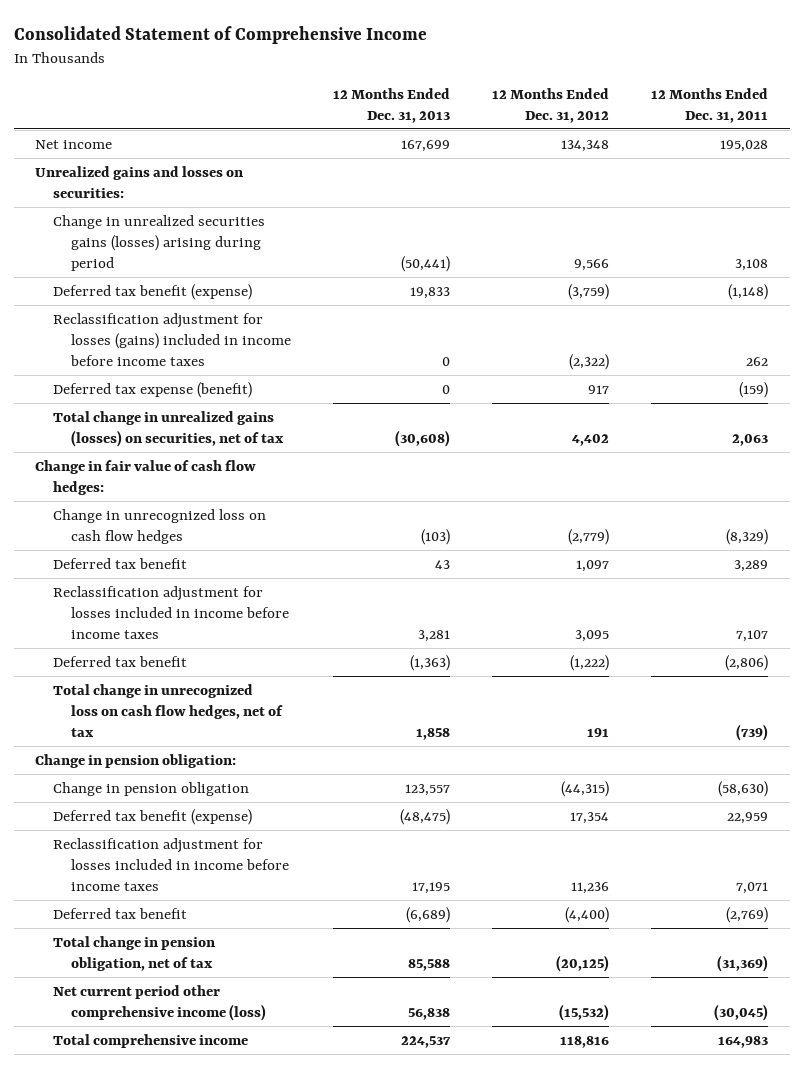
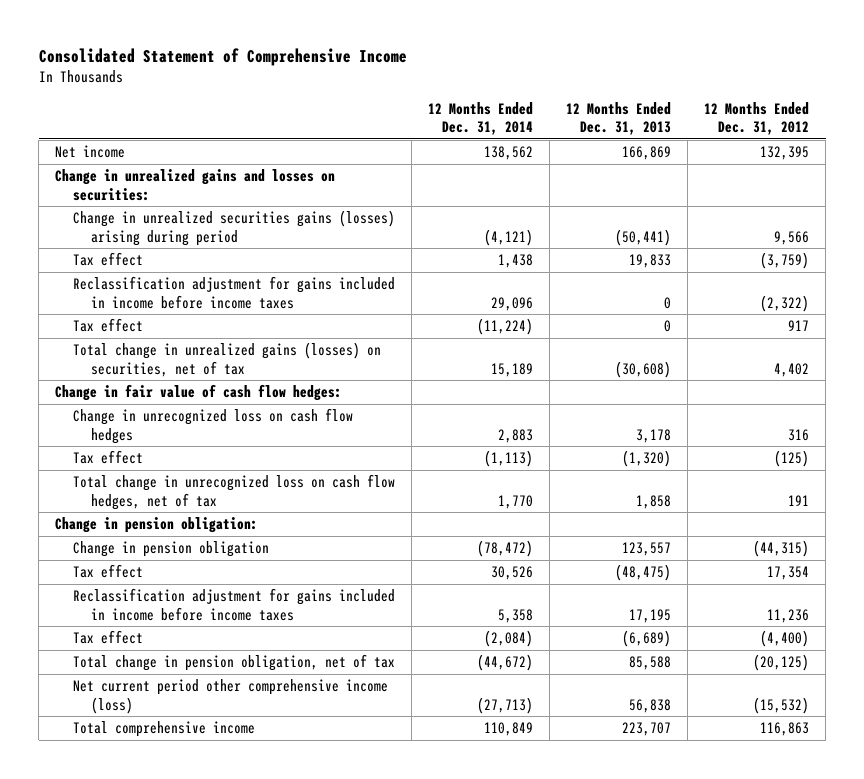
- | 12 Months Ended Dec. 31, 2013 | 12 Months Ended Dec. 31, 2012 | 12 Months Ended Dec. 31, 2011
+ | 12 Months Ended Dec. 31, 2014 | 12 Months Ended Dec. 31, 2013 | 12 Months Ended Dec. 31, 2012
- Net income | 167,699 | 134,348 | 195,028
- Unrealized gains and losses on securities:
+ Net income | 138,562 | 166,869 | 132,395
+ Change in unrealized gains and losses on securities:
- Deferred tax benefit (expense) | 19,833 | (3,759) | (1,148)
- Reclassification adjustment for losses (gains) included in income before income taxes | 0 | (2,322) | 262
- Deferred tax expense (benefit) | 0 | 917 | (159)
+ Tax effect | 1,438 | 19,833 | (3,759)
+ Reclassification adjustment for gains included in income before income taxes | 29,096 | 0 | (2,322)
+ Tax effect | (11,224) | 0 | 917
- Change in unrecognized loss on cash flow hedges | (103) | (2,779) | (8,329)
- Deferred tax benefit | 43 | 1,097 | 3,289
- Reclassification adjustment for losses included in income before income taxes | 3,281 | 3,095 | 7,107
- Deferred tax benefit | (1,363) | (1,222) | (2,806)
+ Change in unrecognized loss on cash flow hedges | 2,883 | 3,178 | 316
+ Tax effect | (1,113) | (1,320) | (125)
- Deferred tax benefit (expense) | (48,475) | 17,354 | 22,959
- Reclassification adjustment for losses included in income before income taxes | 17,195 | 11,236 | 7,071
- Deferred tax benefit | (6,689) | (4,400) | (2,769)
+ Tax effect | 30,526 | (48,475) | 17,354
+ Reclassification adjustment for gains included in income before income taxes | 5,358 | 17,195 | 11,236
+ Tax effect | (2,084) | (6,689) | (4,400)
- Total comprehensive income | 224,537 | 118,816 | 164,983
+ Total comprehensive income | 110,849 | 223,707 | 116,863

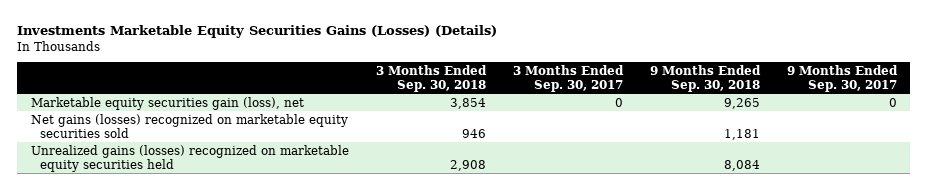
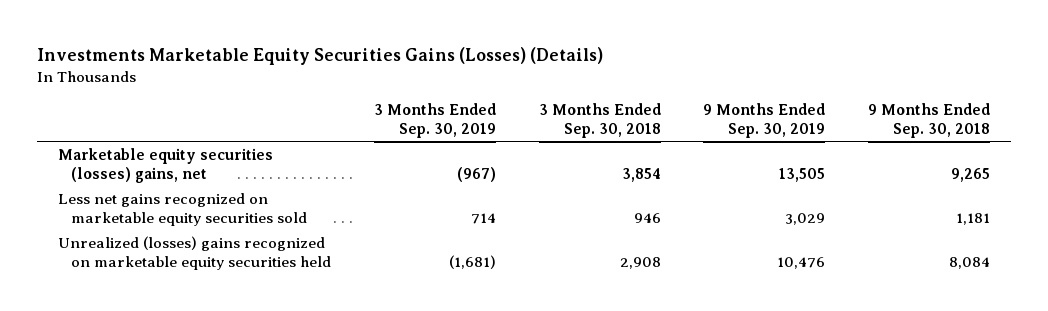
- | 3 Months Ended Sep. 30, 2018 | 3 Months Ended Sep. 30, 2017 | 9 Months Ended Sep. 30, 2018 | 9 Months Ended Sep. 30, 2017
+ | 3 Months Ended Sep. 30, 2019 | 3 Months Ended Sep. 30, 2018 | 9 Months Ended Sep. 30, 2019 | 9 Months Ended Sep. 30, 2018
- Marketable equity securities gain (loss), net | 3,854 | 0 | 9,265 | 0
- Net gains (losses) recognized on marketable equity securities sold | 946 | | 1,181 |
- Unrealized gains (losses) recognized on marketable equity securities held | 2,908 | | 8,084 |
+ Marketable equity securities (losses) gains, net | (967) | 3,854 | 13,505 | 9,265
+ Less net gains recognized on marketable equity securities sold | 714 | 946 | 3,029 | 1,181
+ Unrealized (losses) gains recognized on marketable equity securities held | (1,681) | 2,908 | 10,476 | 8,084

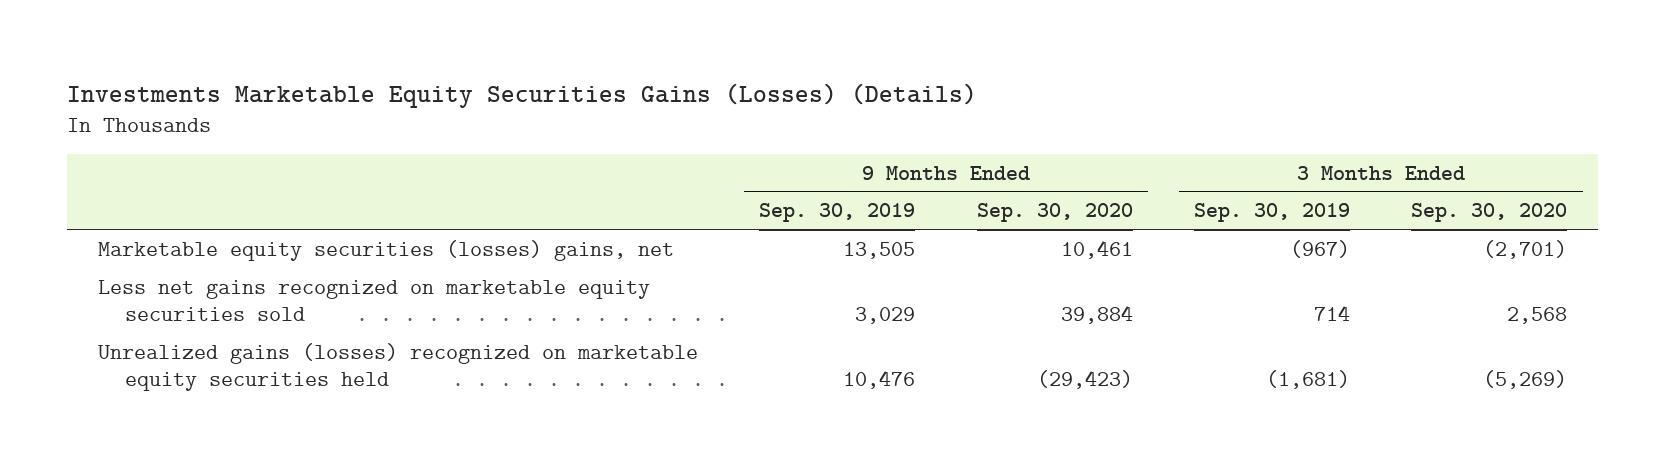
- | 3 Months Ended Sep. 30, 2019 | 3 Months Ended Sep. 30, 2018 | 9 Months Ended Sep. 30, 2019 | 9 Months Ended Sep. 30, 2018
+ | 9 Months Ended Sep. 30, 2019 | 9 Months Ended Sep. 30, 2020 | 3 Months Ended Sep. 30, 2019 | 3 Months Ended Sep. 30, 2020
- Unrealized (losses) gains recognized on marketable equity securities held | (1,681) | 2,908 | 10,476 | 8,084
+ Unrealized gains (losses) recognized on marketable equity securities held | 10,476 | (29,423) | (1,681) | (5,269)

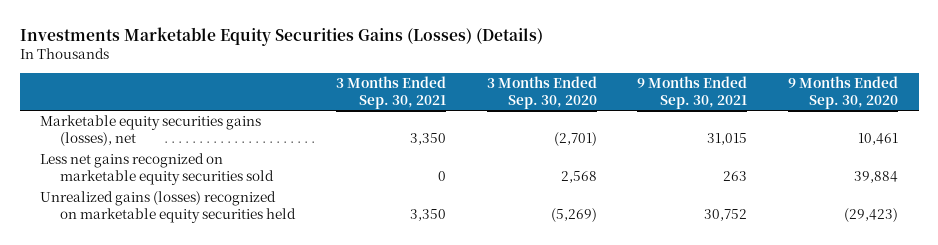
- | 9 Months Ended Sep. 30, 2019 | 9 Months Ended Sep. 30, 2020 | 3 Months Ended Sep. 30, 2019 | 3 Months Ended Sep. 30, 2020
+ | 3 Months Ended Sep. 30, 2021 | 3 Months Ended Sep. 30, 2020 | 9 Months Ended Sep. 30, 2021 | 9 Months Ended Sep. 30, 2020
- Marketable equity securities (losses) gains, net | 13,505 | 10,461 | (967) | (2,701)
+ Marketable equity securities gains (losses), net | 3,350 | (2,701) | 31,015 | 10,461

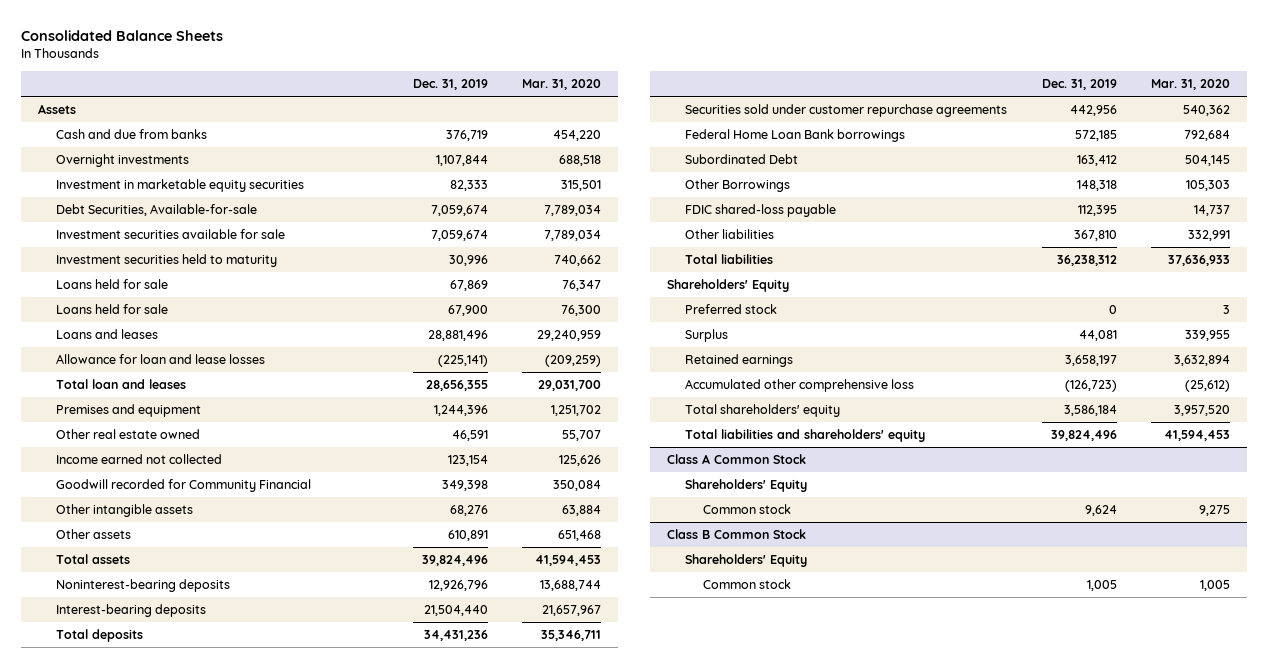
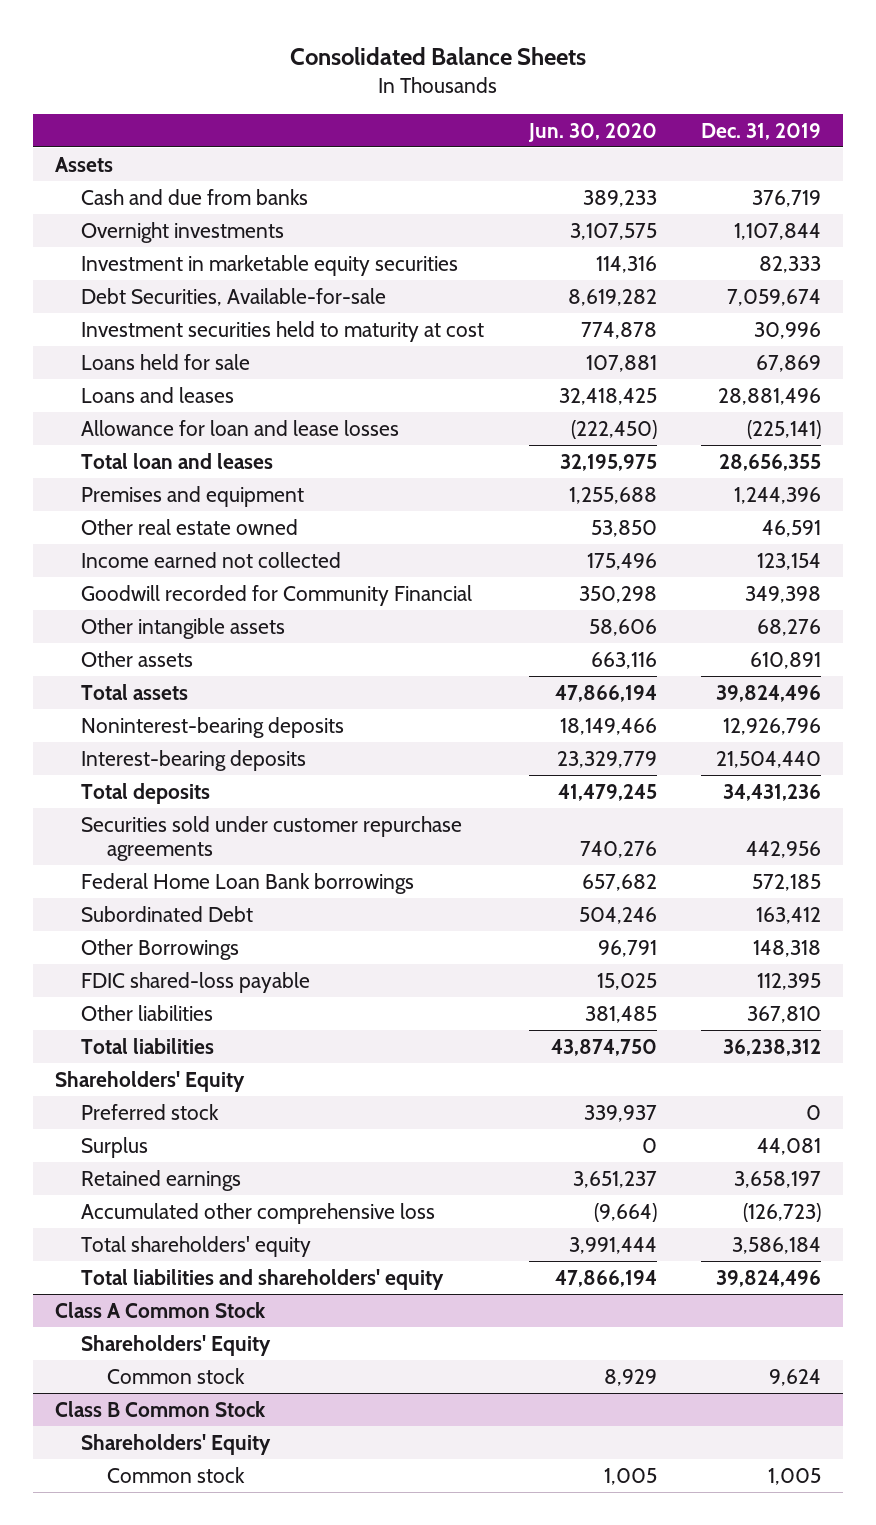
- | Dec. 31, 2019 | Mar. 31, 2020
+ | Jun. 30, 2020 | Dec. 31, 2019
- Investment securities available for sale | 7,059,674 | 7,789,034
- Investment securities held to maturity | 30,996 | 740,662
+ Investment securities held to maturity at cost | 774,878 | 30,996
- Loans held for sale | 67,900 | 76,300

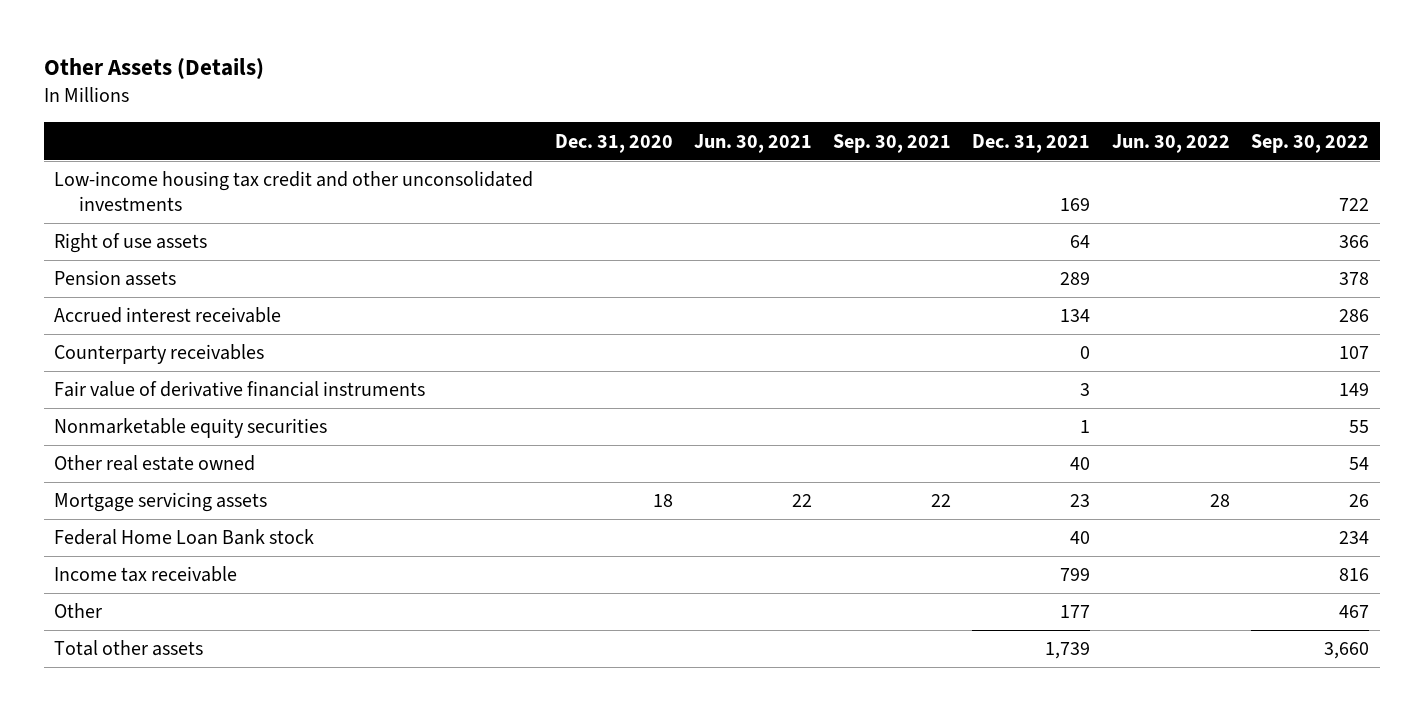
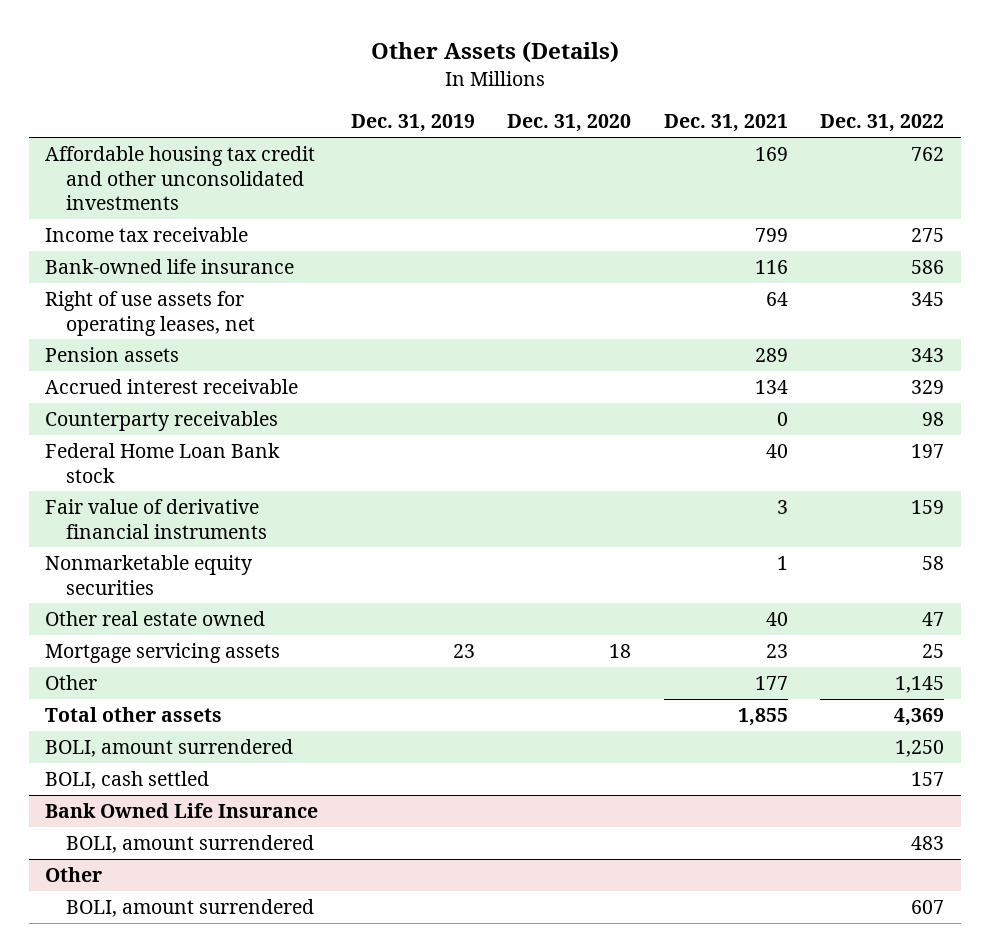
- | Dec. 31, 2020 | Jun. 30, 2021 | Sep. 30, 2021 | Dec. 31, 2021 | Jun. 30, 2022 | Sep. 30, 2022
+ | Dec. 31, 2019 | Dec. 31, 2020 | Dec. 31, 2021 | Dec. 31, 2022
- Low-income housing tax credit and other unconsolidated investments | | | | 169 | | 722
- Right of use assets | | | | 64 | | 366
+ Affordable housing tax credit and other unconsolidated investments | | | 169 | 762
moved up: Income tax receivable | | | 799 | 275
+ Bank-owned life insurance | | | 116 | 586
+ Right of use assets for operating leases, net | | | 64 | 345
moved up: Federal Home Loan Bank stock | | | 40 | 197
- Total other assets | | | | 1,739 | | 3,660
+ Total other assets | | | 1,855 | 4,369
+ BOLI, amount surrendered | | | | 1,250
+ BOLI, cash settled | | | | 157
+ Bank Owned Life Insurance
+ BOLI, amount surrendered | | | | 483
+ Other
+ BOLI, amount surrendered | | | | 607

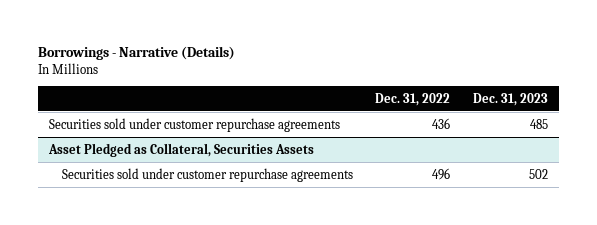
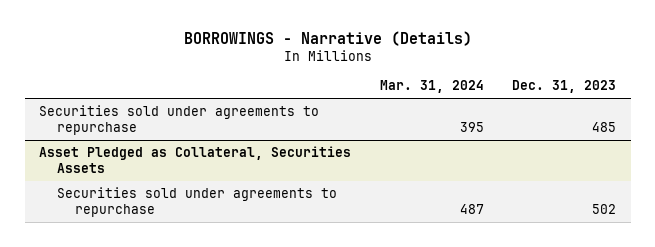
- Borrowings - Narrative (Details)
+ BORROWINGS - Narrative (Details)
- | Dec. 31, 2022 | Dec. 31, 2023
+ | Mar. 31, 2024 | Dec. 31, 2023
- Securities sold under customer repurchase agreements | 436 | 485
+ Securities sold under agreements to repurchase | 395 | 485
@ Asset Pledged as Collateral, Securities Assets
- Securities sold under customer repurchase agreements | 496 | 502
+ Securities sold under agreements to repurchase | 487 | 502

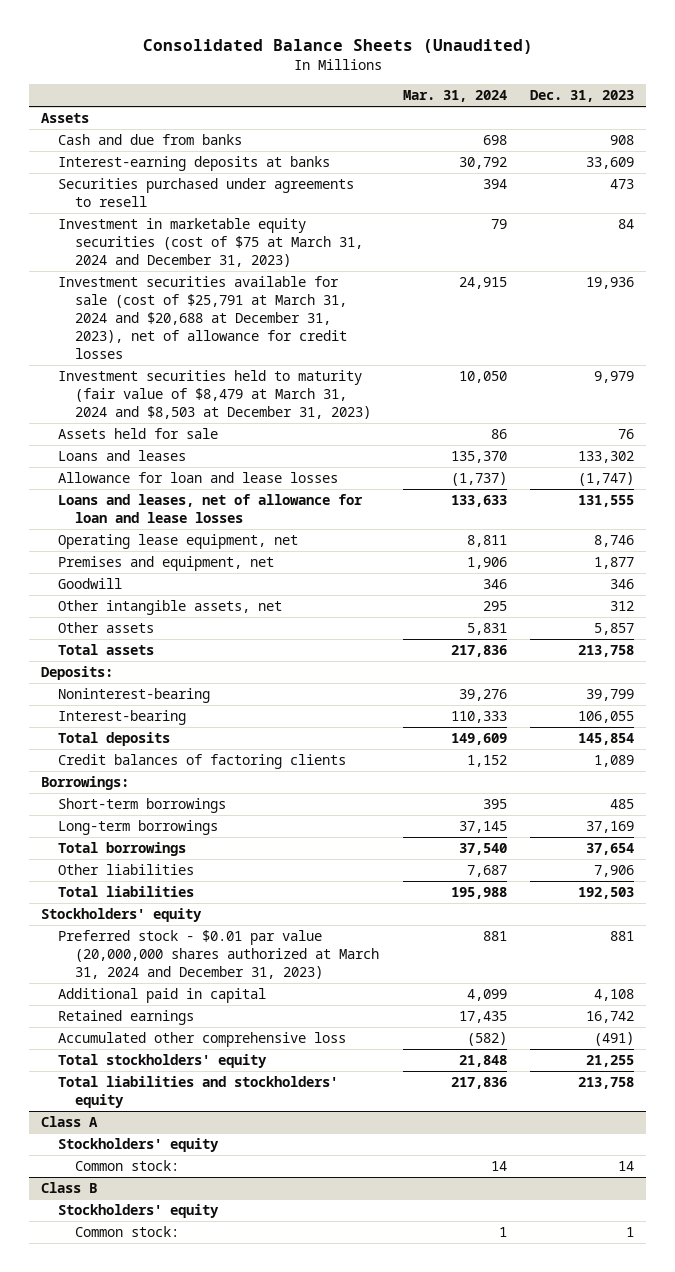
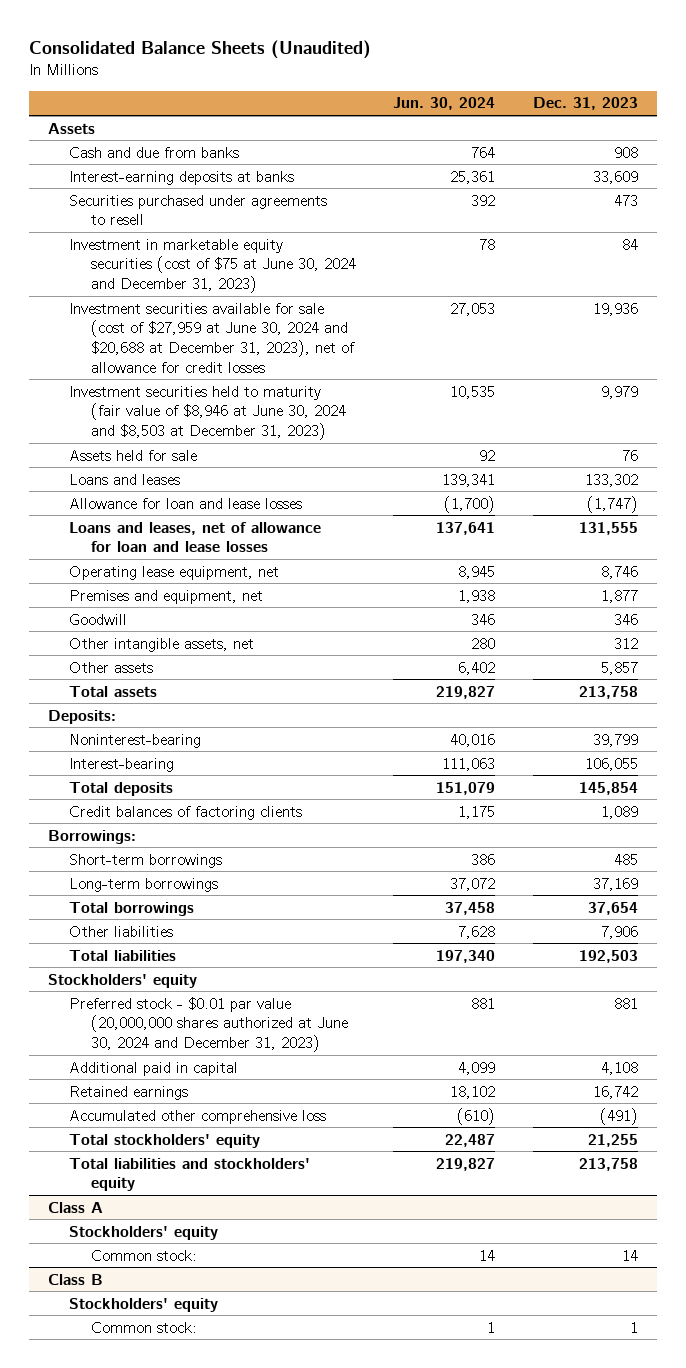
- | Mar. 31, 2024 | Dec. 31, 2023
+ | Jun. 30, 2024 | Dec. 31, 2023
- Investment in marketable equity securities (cost of $75 at March 31, 2024 and December 31, 2023) | 79 | 84
- Investment securities available for sale (cost of $25,791 at March 31, 2024 and $20,688 at December 31, 2023), net of allowance for credit losses | 24,915 | 19,936
- Investment securities held to maturity (fair value of $8,479 at March 31, 2024 and $8,503 at December 31, 2023) | 10,050 | 9,979
+ Investment in marketable equity securities (cost of $75 at June 30, 2024 and December 31, 2023) | 78 | 84
+ Investment securities available for sale (cost of $27,959 at June 30, 2024 and $20,688 at December 31, 2023), net of allowance for credit losses | 27,053 | 19,936
+ Investment securities held to maturity (fair value of $8,946 at June 30, 2024 and $8,503 at December 31, 2023) | 10,535 | 9,979
- Preferred stock - $0.01 par value (20,000,000 shares authorized at March 31, 2024 and December 31, 2023) | 881 | 881
+ Preferred stock - $0.01 par value (20,000,000 shares authorized at June 30, 2024 and December 31, 2023) | 881 | 881

